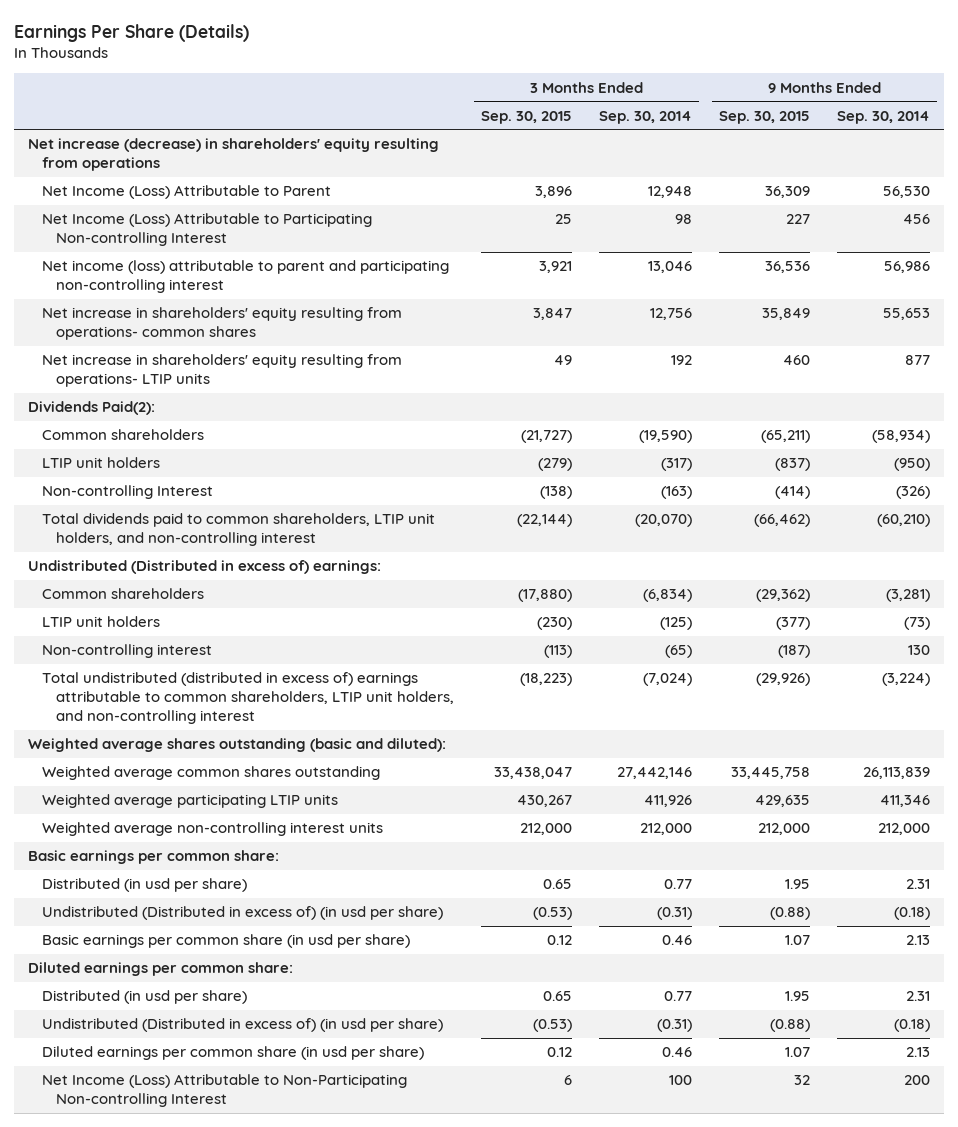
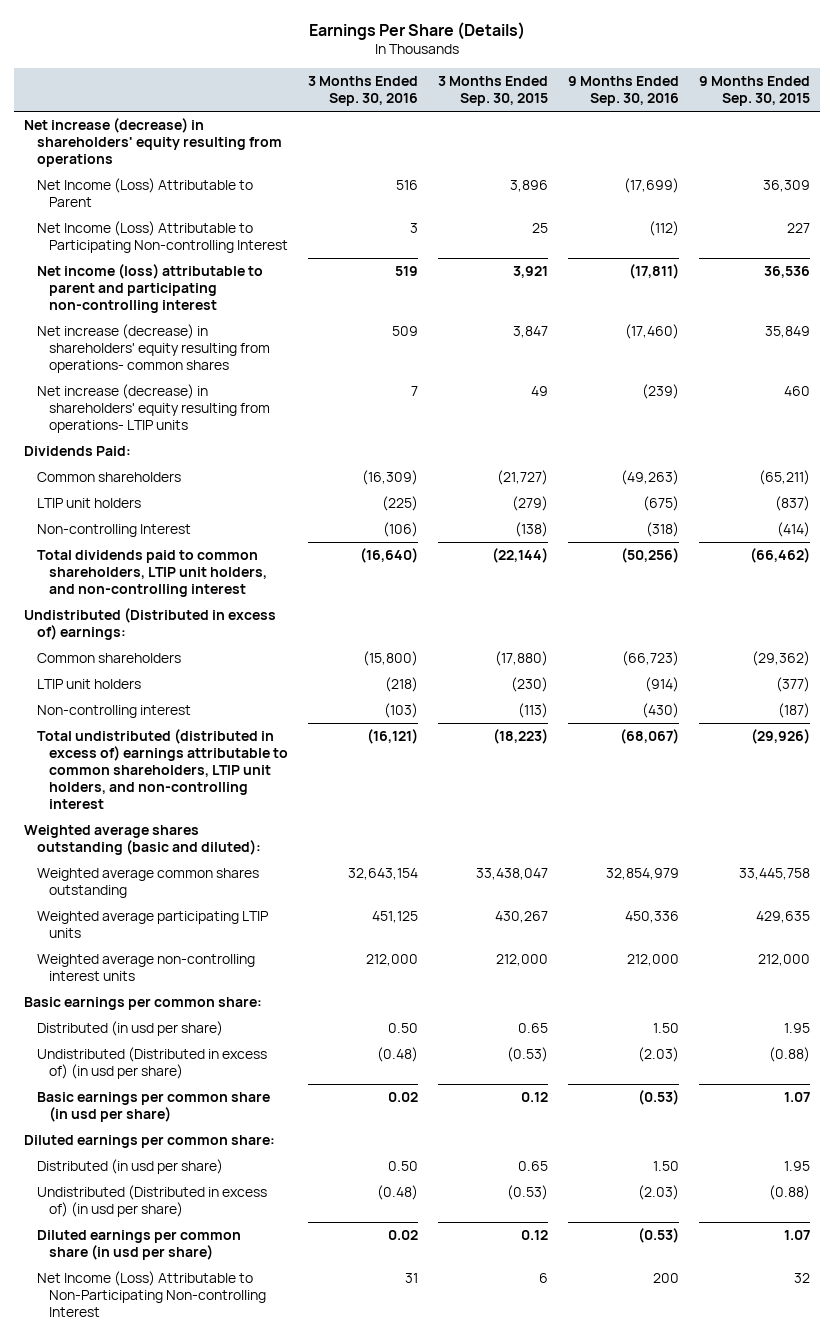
- | 3 Months Ended Sep. 30, 2015 | 3 Months Ended Sep. 30, 2014 | 9 Months Ended Sep. 30, 2015 | 9 Months Ended Sep. 30, 2014
+ | 3 Months Ended Sep. 30, 2016 | 3 Months Ended Sep. 30, 2015 | 9 Months Ended Sep. 30, 2016 | 9 Months Ended Sep. 30, 2015
- Net increase in shareholders' equity resulting from operations- common shares | 3,847 | 12,756 | 35,849 | 55,653
- Net increase in shareholders' equity resulting from operations- LTIP units | 49 | 192 | 460 | 877
- Dividends Paid(2):
+ Net increase (decrease) in shareholders' equity resulting from operations- common shares | 509 | 3,847 | (17,460) | 35,849
+ Net increase (decrease) in shareholders' equity resulting from operations- LTIP units | 7 | 49 | (239) | 460
+ Dividends Paid:

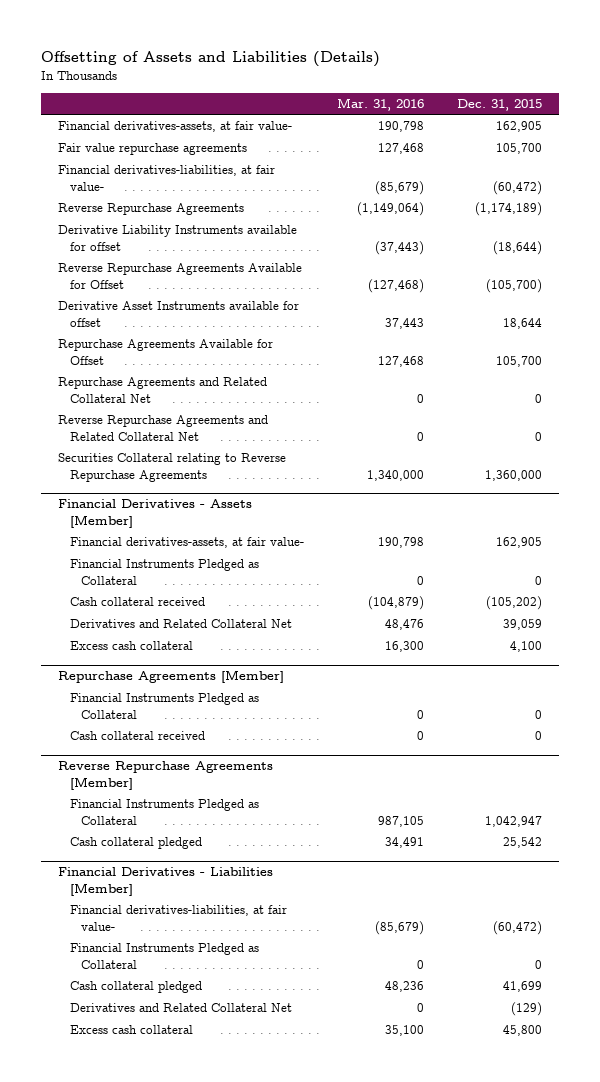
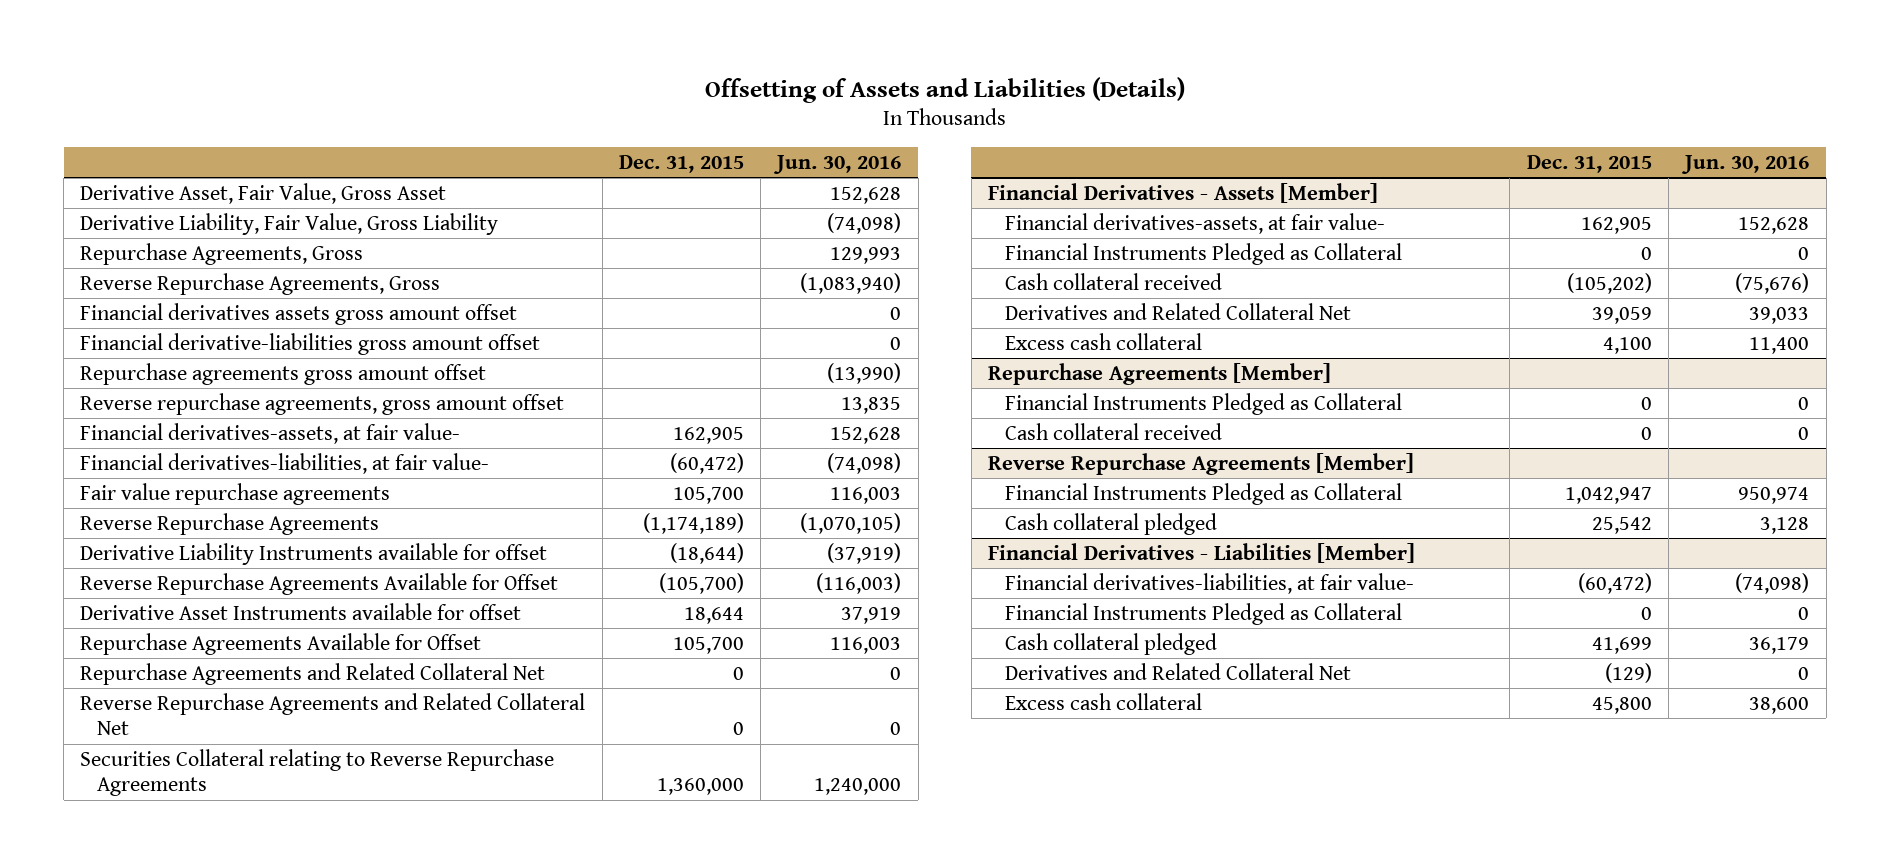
- | Mar. 31, 2016 | Dec. 31, 2015
+ | Dec. 31, 2015 | Jun. 30, 2016
+ Derivative Asset, Fair Value, Gross Asset | | 152,628
+ Derivative Liability, Fair Value, Gross Liability | | (74,098)
+ Repurchase Agreements, Gross | | 129,993
+ Reverse Repurchase Agreements, Gross | | (1,083,940)
+ Financial derivatives assets gross amount offset | | 0
+ Financial derivative-liabilities gross amount offset | | 0
+ Repurchase agreements gross amount offset | | (13,990)
+ Reverse repurchase agreements, gross amount offset | | 13,835
moved down: Fair value repurchase agreements | 105,700 | 116,003

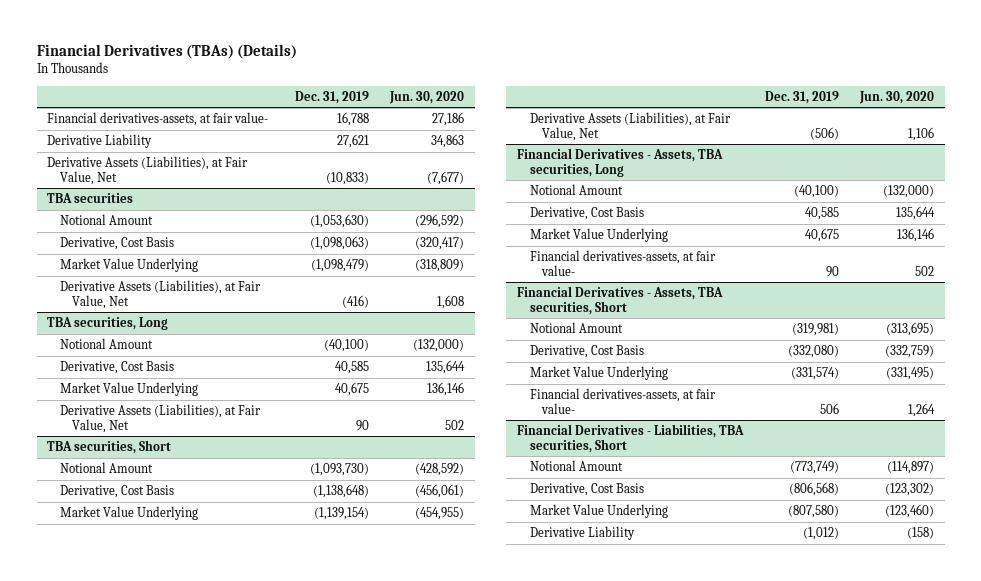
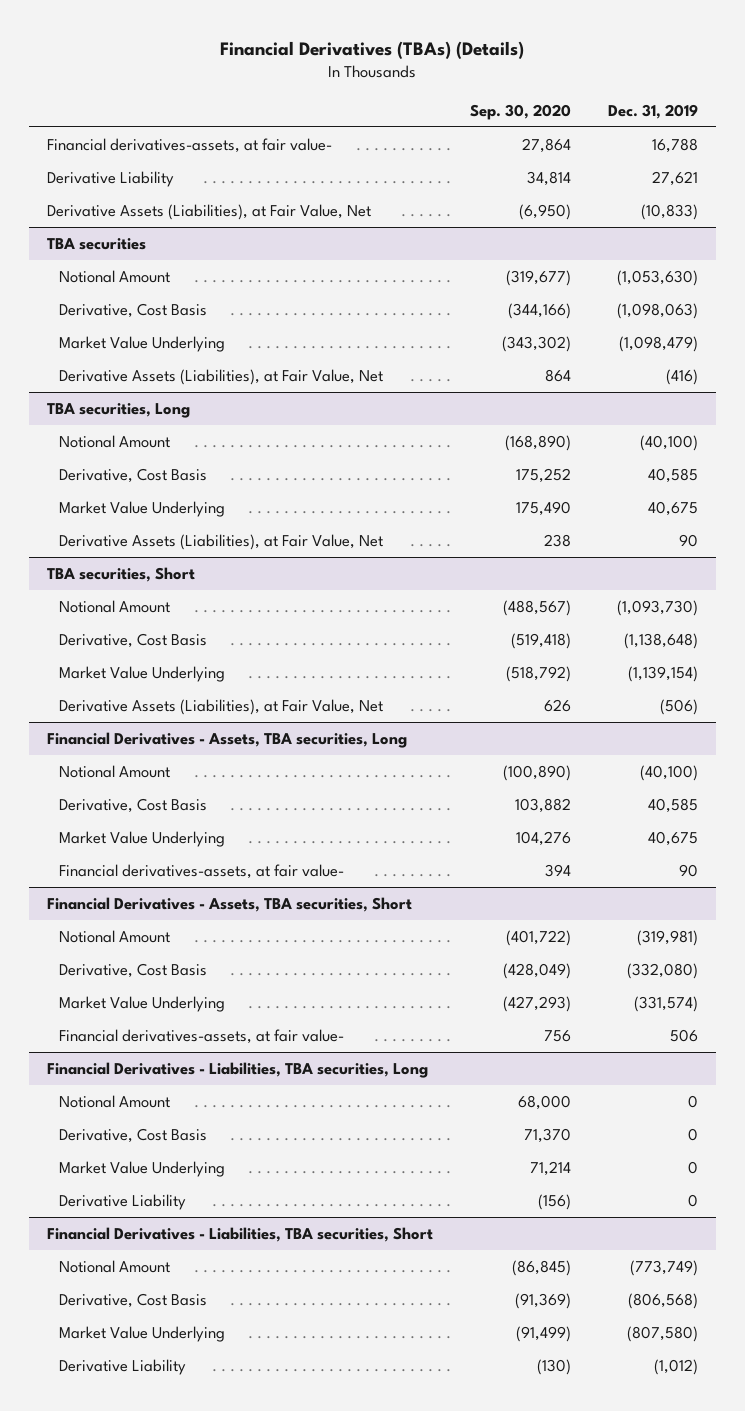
- | Dec. 31, 2019 | Jun. 30, 2020
+ | Sep. 30, 2020 | Dec. 31, 2019
+ Financial Derivatives - Liabilities, TBA securities, Long
+ Notional Amount | 68,000 | 0
+ Derivative, Cost Basis | 71,370 | 0
+ Market Value Underlying | 71,214 | 0
+ Derivative Liability | (156) | 0

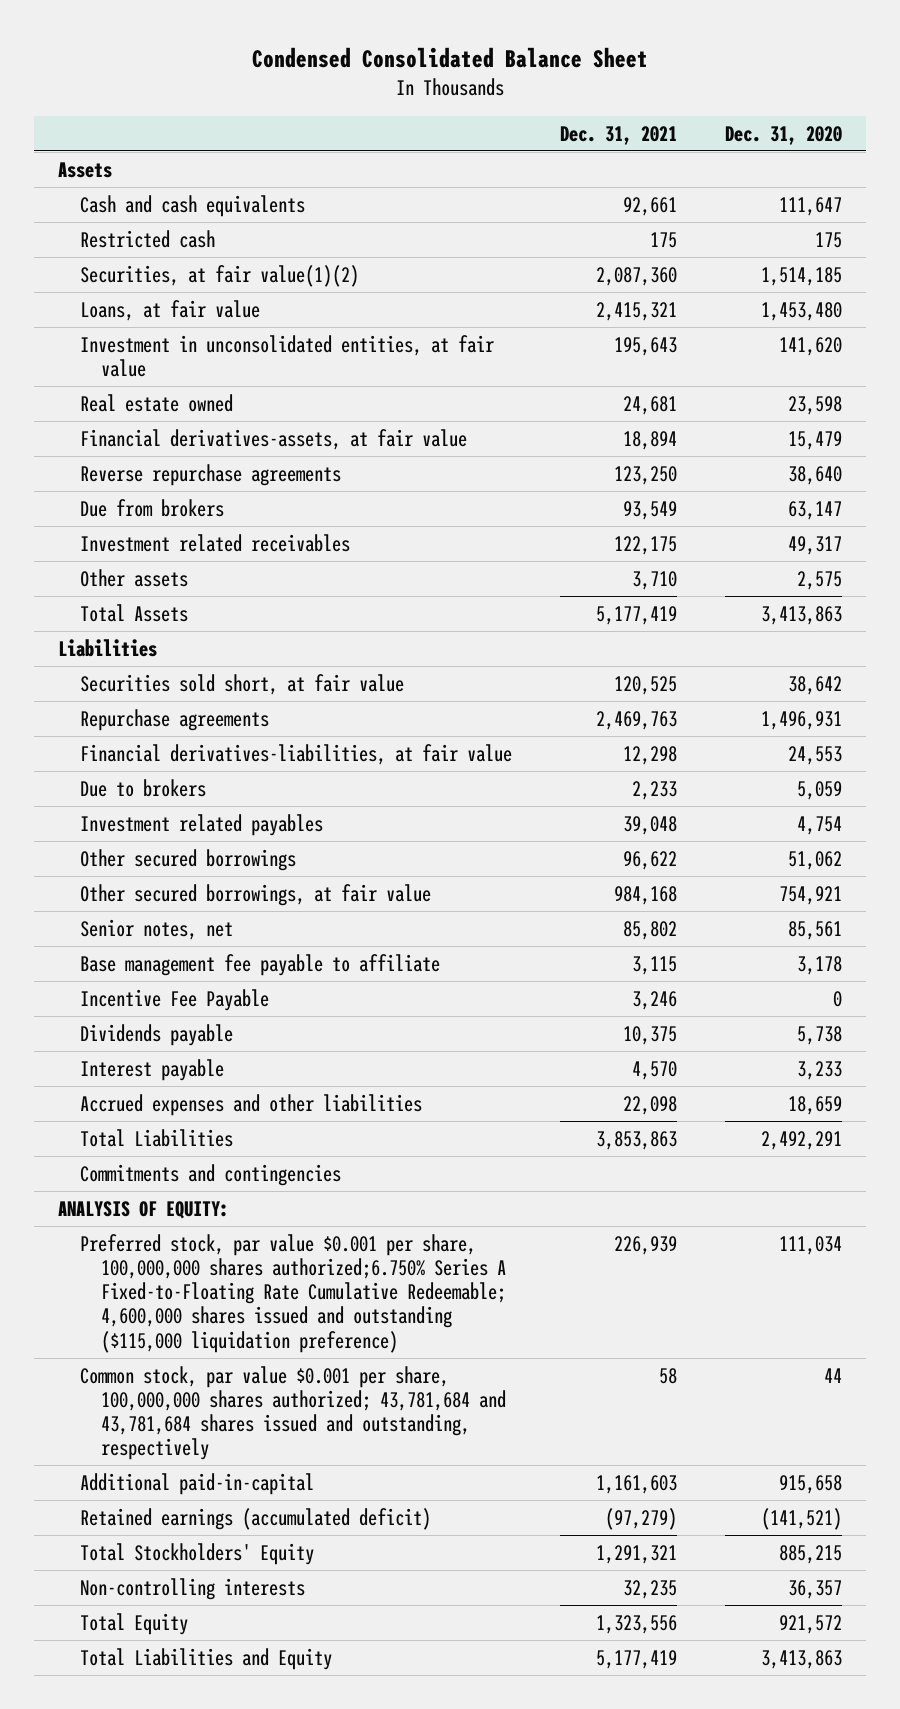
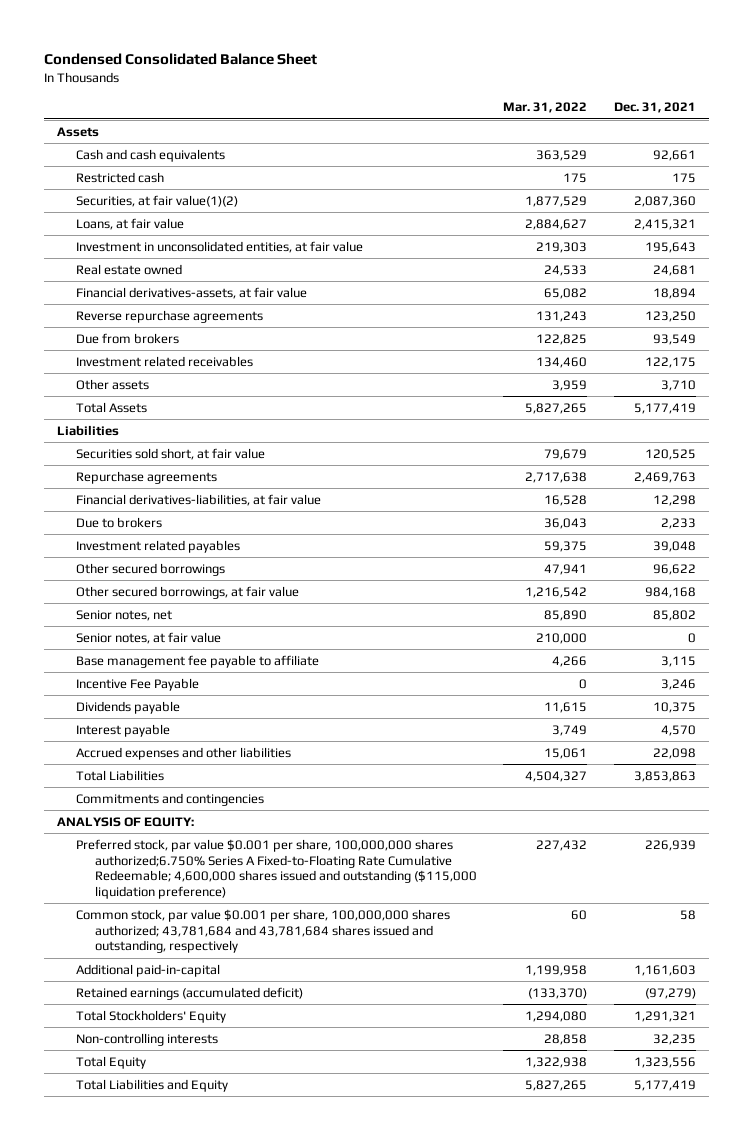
- | Dec. 31, 2021 | Dec. 31, 2020
+ | Mar. 31, 2022 | Dec. 31, 2021
+ Senior notes, at fair value | 210,000 | 0

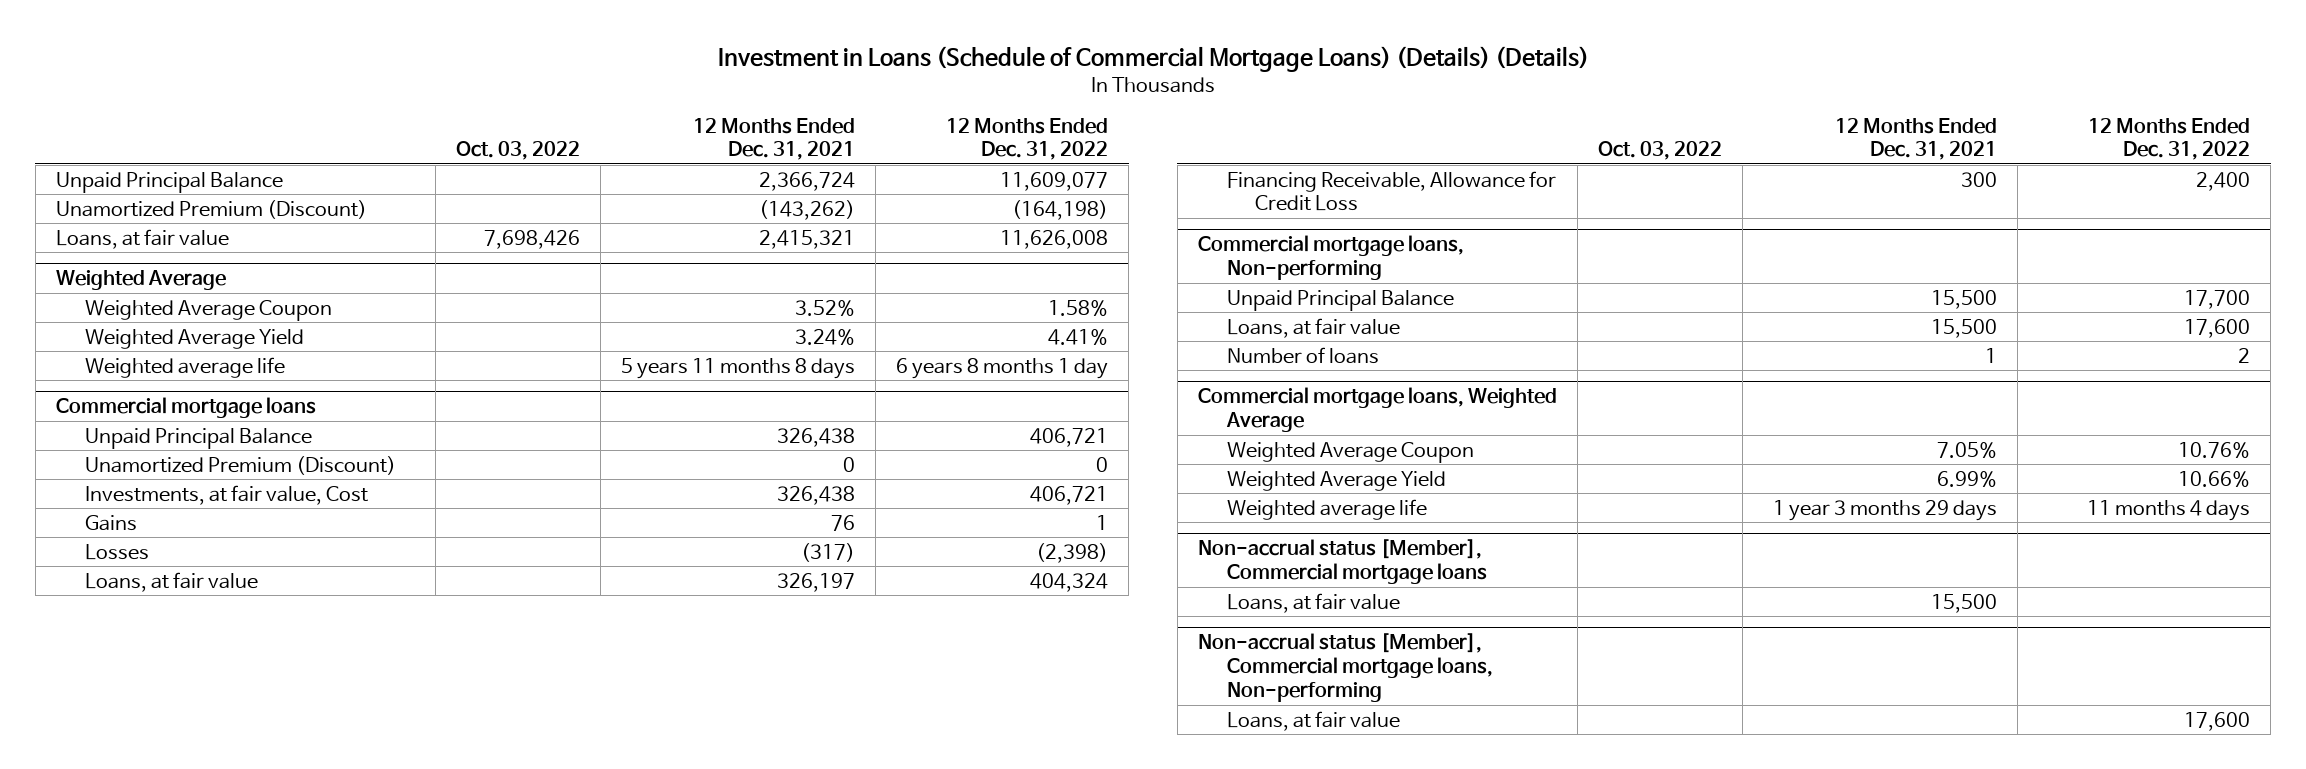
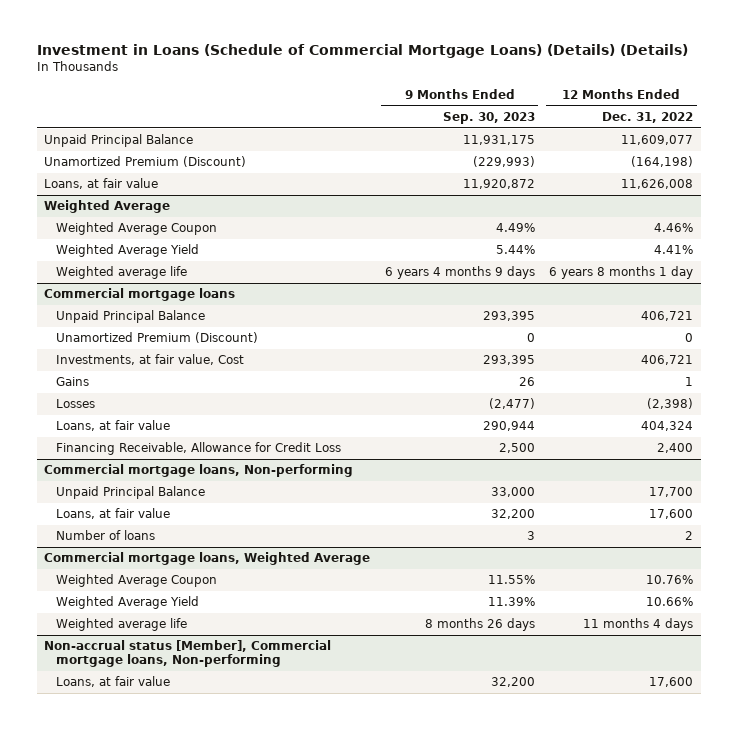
- | Oct. 03, 2022 | 12 Months Ended Dec. 31, 2021 | 12 Months Ended Dec. 31, 2022
+ | 9 Months Ended Sep. 30, 2023 | 12 Months Ended Dec. 31, 2022
@ Weighted Average
- Weighted Average Coupon | | 3.52% | 1.58%
+ Weighted Average Coupon | 4.49% | 4.46%
- Non-accrual status [Member], Commercial mortgage loans
- Loans, at fair value | | 15,500 |

